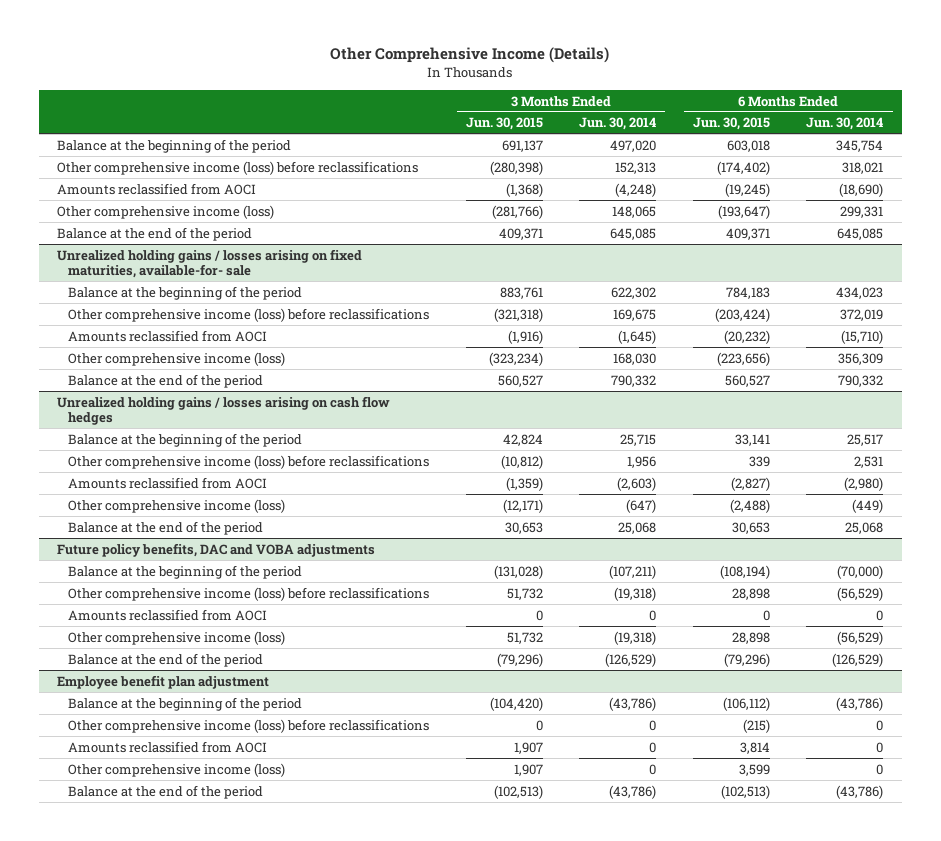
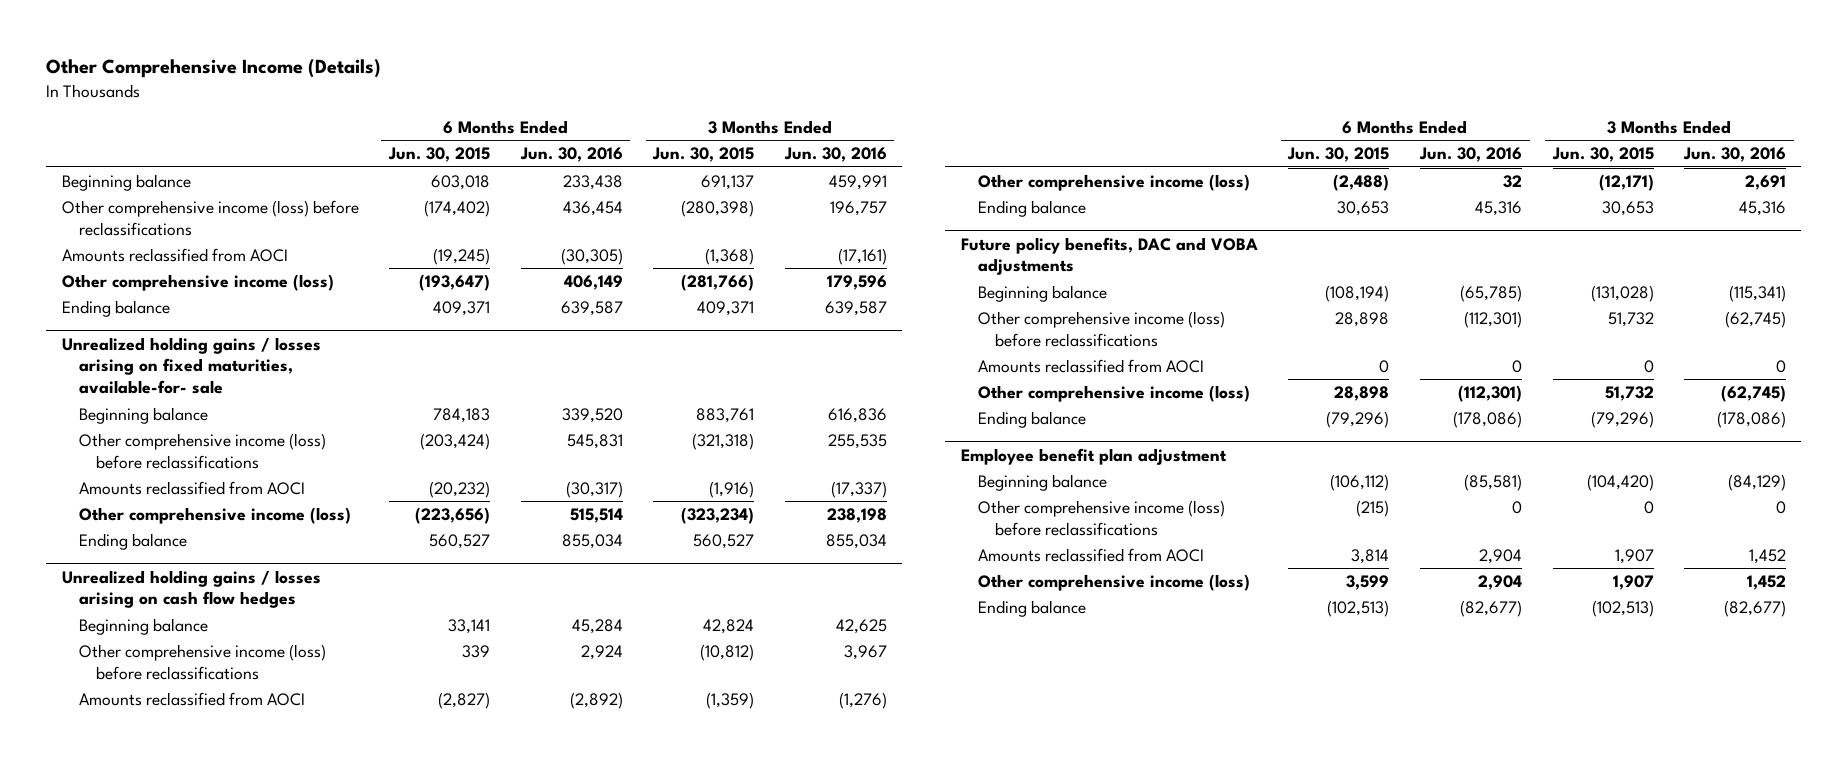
- | 3 Months Ended Jun. 30, 2015 | 3 Months Ended Jun. 30, 2014 | 6 Months Ended Jun. 30, 2015 | 6 Months Ended Jun. 30, 2014
+ | 6 Months Ended Jun. 30, 2015 | 6 Months Ended Jun. 30, 2016 | 3 Months Ended Jun. 30, 2015 | 3 Months Ended Jun. 30, 2016
- Balance at the beginning of the period | 691,137 | 497,020 | 603,018 | 345,754
+ Beginning balance | 603,018 | 233,438 | 691,137 | 459,991
- Balance at the end of the period | 409,371 | 645,085 | 409,371 | 645,085
+ Ending balance | 409,371 | 639,587 | 409,371 | 639,587
@ Unrealized holding gains / losses arising on fixed maturities, available-for- sale
- Balance at the beginning of the period | 883,761 | 622,302 | 784,183 | 434,023
+ Beginning balance | 784,183 | 339,520 | 883,761 | 616,836
- Balance at the end of the period | 560,527 | 790,332 | 560,527 | 790,332
+ Ending balance | 560,527 | 855,034 | 560,527 | 855,034
@ Unrealized holding gains / losses arising on cash flow hedges
- Balance at the beginning of the period | 42,824 | 25,715 | 33,141 | 25,517
+ Beginning balance | 33,141 | 45,284 | 42,824 | 42,625
- Balance at the end of the period | 30,653 | 25,068 | 30,653 | 25,068
+ Ending balance | 30,653 | 45,316 | 30,653 | 45,316
@ Future policy benefits, DAC and VOBA adjustments
- Balance at the beginning of the period | (131,028) | (107,211) | (108,194) | (70,000)
+ Beginning balance | (108,194) | (65,785) | (131,028) | (115,341)
- Balance at the end of the period | (79,296) | (126,529) | (79,296) | (126,529)
+ Ending balance | (79,296) | (178,086) | (79,296) | (178,086)
@ Employee benefit plan adjustment
- Balance at the beginning of the period | (104,420) | (43,786) | (106,112) | (43,786)
+ Beginning balance | (106,112) | (85,581) | (104,420) | (84,129)
- Balance at the end of the period | (102,513) | (43,786) | (102,513) | (43,786)
+ Ending balance | (102,513) | (82,677) | (102,513) | (82,677)

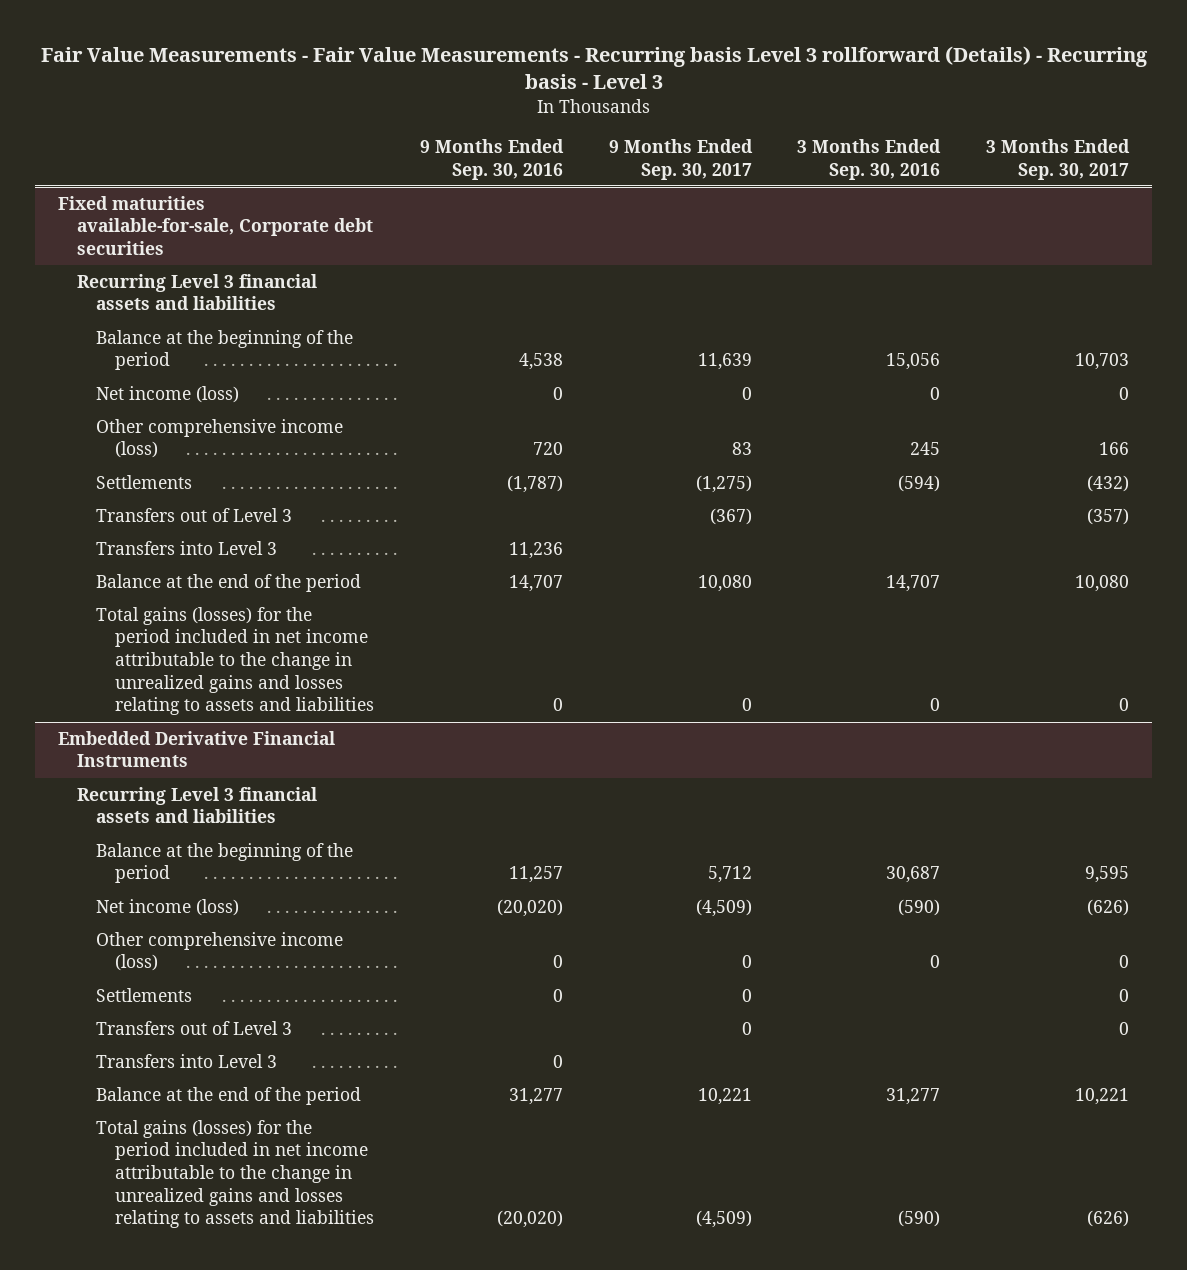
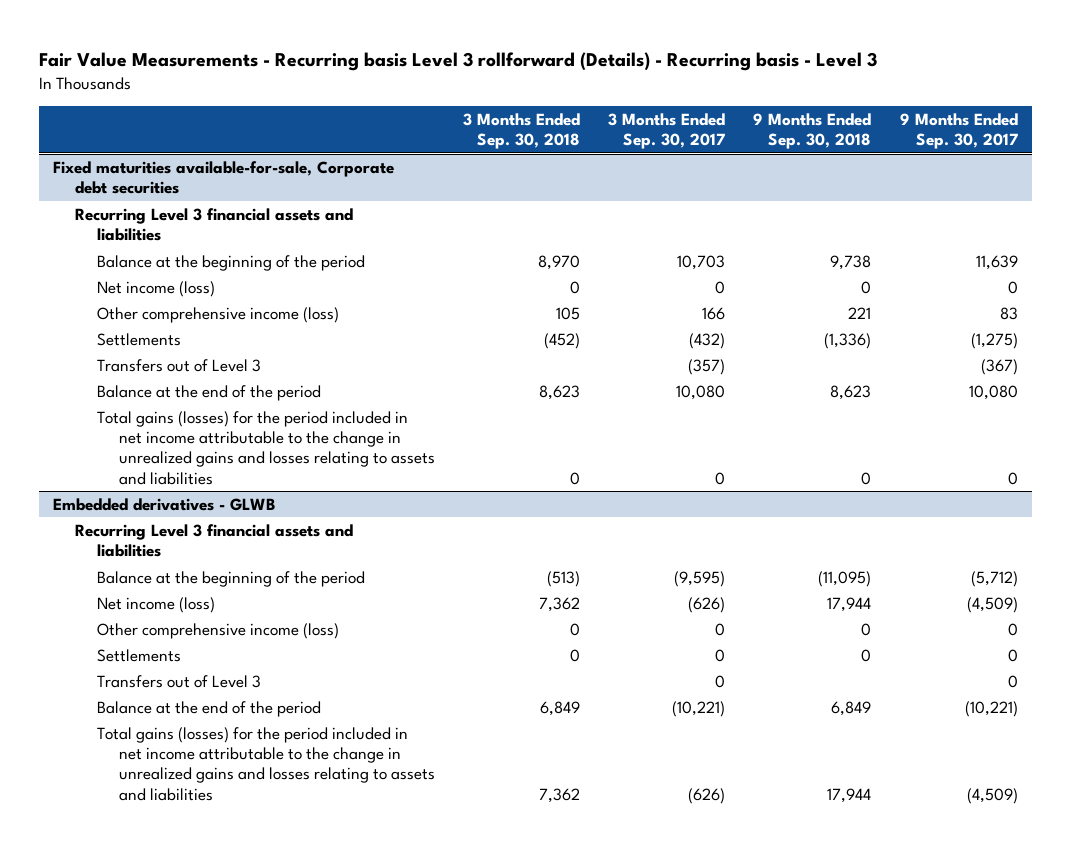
- Fair Value Measurements - Fair Value Measurements - Recurring basis Level 3 rollforward (Details) - Recurring basis - Level 3
+ Fair Value Measurements - Recurring basis Level 3 rollforward (Details) - Recurring basis - Level 3
- | 9 Months Ended Sep. 30, 2016 | 9 Months Ended Sep. 30, 2017 | 3 Months Ended Sep. 30, 2016 | 3 Months Ended Sep. 30, 2017
+ | 3 Months Ended Sep. 30, 2018 | 3 Months Ended Sep. 30, 2017 | 9 Months Ended Sep. 30, 2018 | 9 Months Ended Sep. 30, 2017
@ Fixed maturities available-for-sale, Corporate debt securities
- Transfers into Level 3 | 11,236 | | |
- Embedded Derivative Financial Instruments
+ Embedded derivatives - GLWB
- Balance at the beginning of the period | 11,257 | 5,712 | 30,687 | 9,595
+ Balance at the beginning of the period | (513) | (9,595) | (11,095) | (5,712)
- Transfers into Level 3 | 0 | | |
- Balance at the end of the period | 31,277 | 10,221 | 31,277 | 10,221
+ Balance at the end of the period | 6,849 | (10,221) | 6,849 | (10,221)

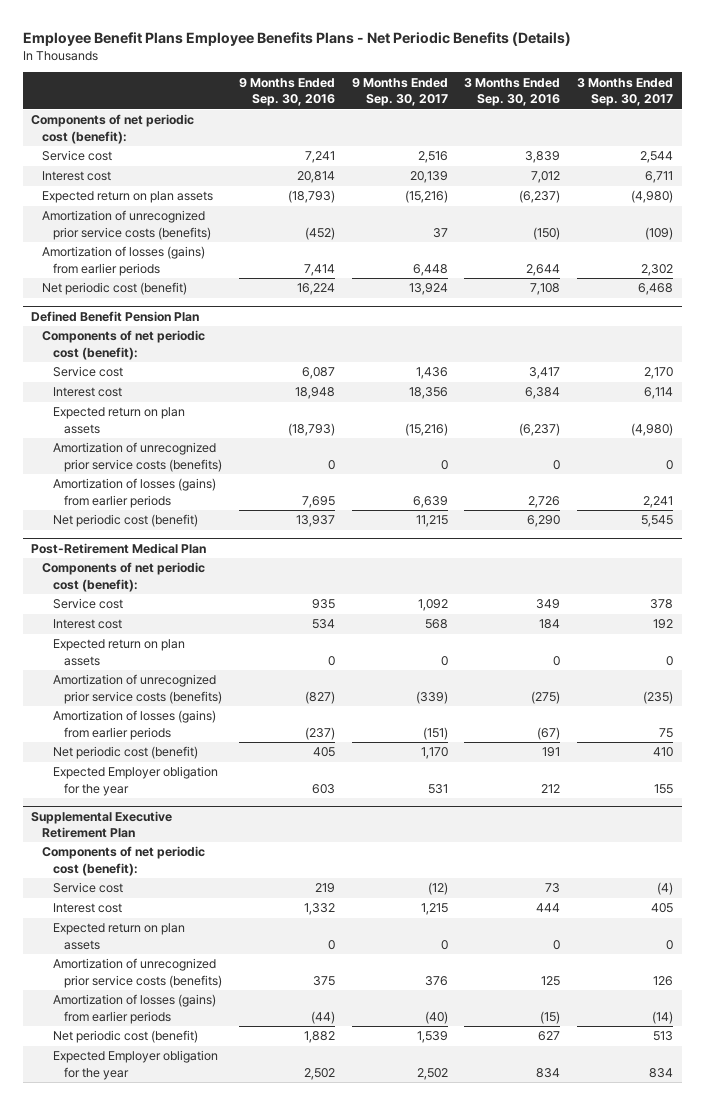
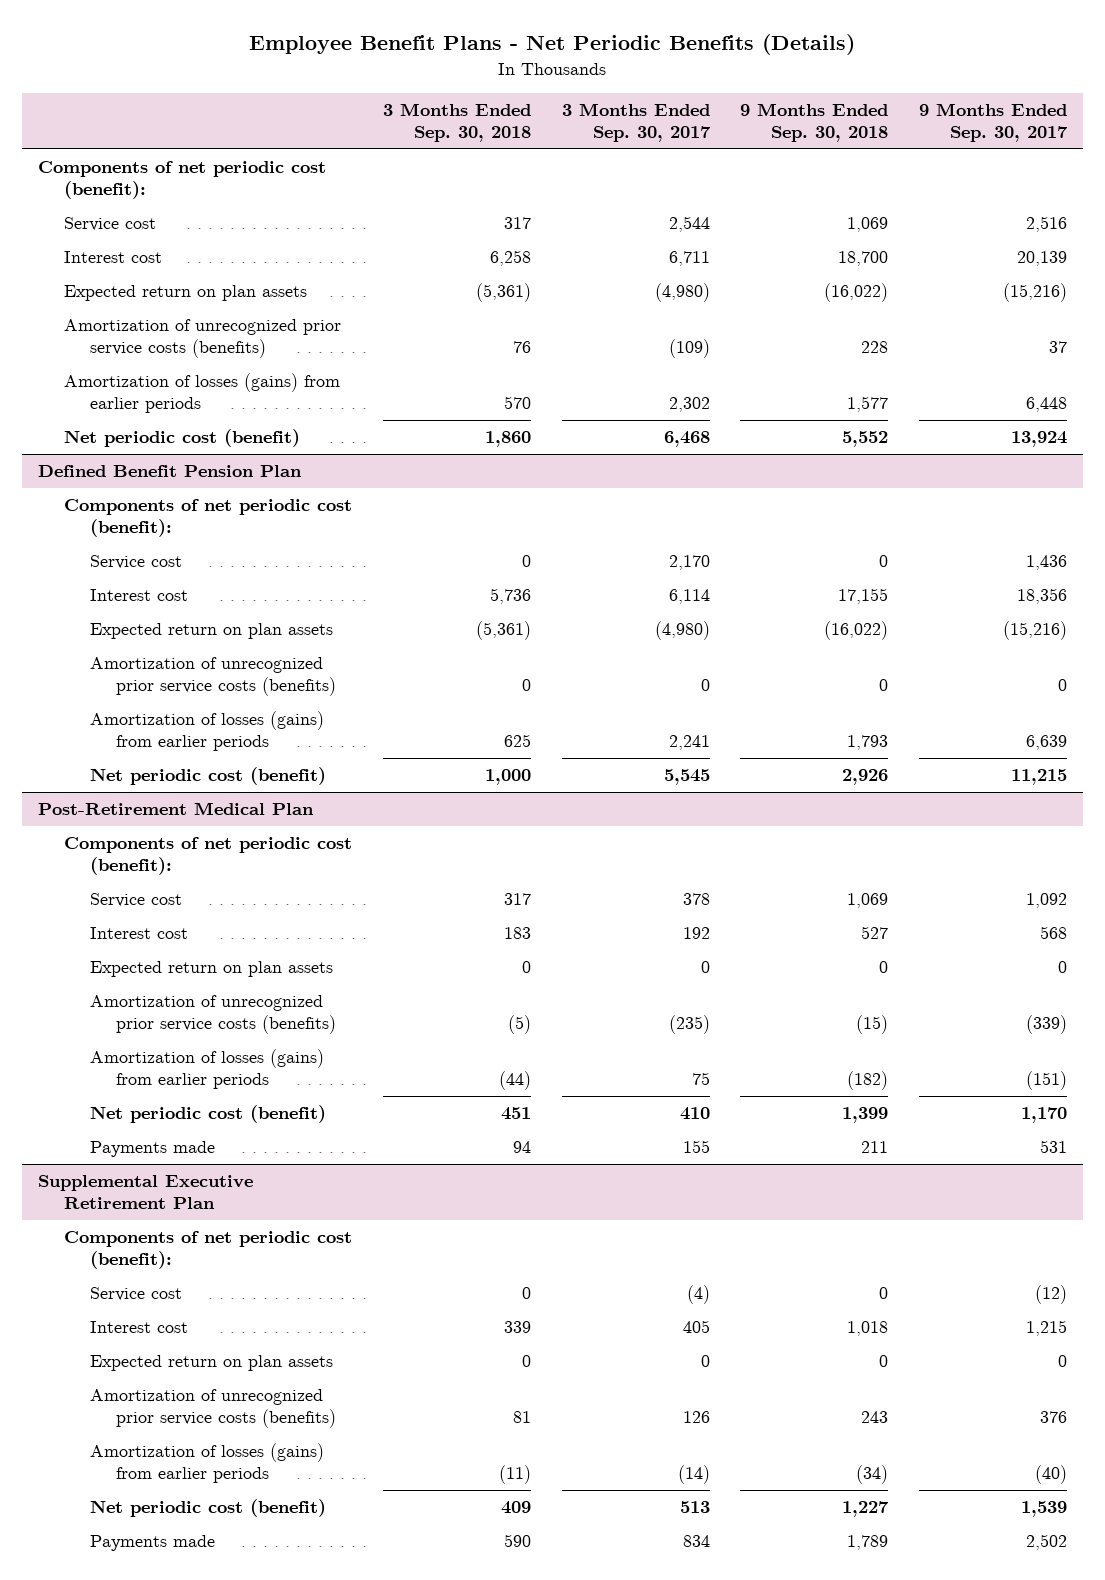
- Employee Benefit Plans Employee Benefits Plans - Net Periodic Benefits (Details)
+ Employee Benefit Plans - Net Periodic Benefits (Details)
- | 9 Months Ended Sep. 30, 2016 | 9 Months Ended Sep. 30, 2017 | 3 Months Ended Sep. 30, 2016 | 3 Months Ended Sep. 30, 2017
+ | 3 Months Ended Sep. 30, 2018 | 3 Months Ended Sep. 30, 2017 | 9 Months Ended Sep. 30, 2018 | 9 Months Ended Sep. 30, 2017
@ Post-Retirement Medical Plan
- Expected Employer obligation for the year | 603 | 531 | 212 | 155
+ Payments made | 94 | 155 | 211 | 531
@ Supplemental Executive Retirement Plan
- Expected Employer obligation for the year | 2,502 | 2,502 | 834 | 834
+ Payments made | 590 | 834 | 1,789 | 2,502

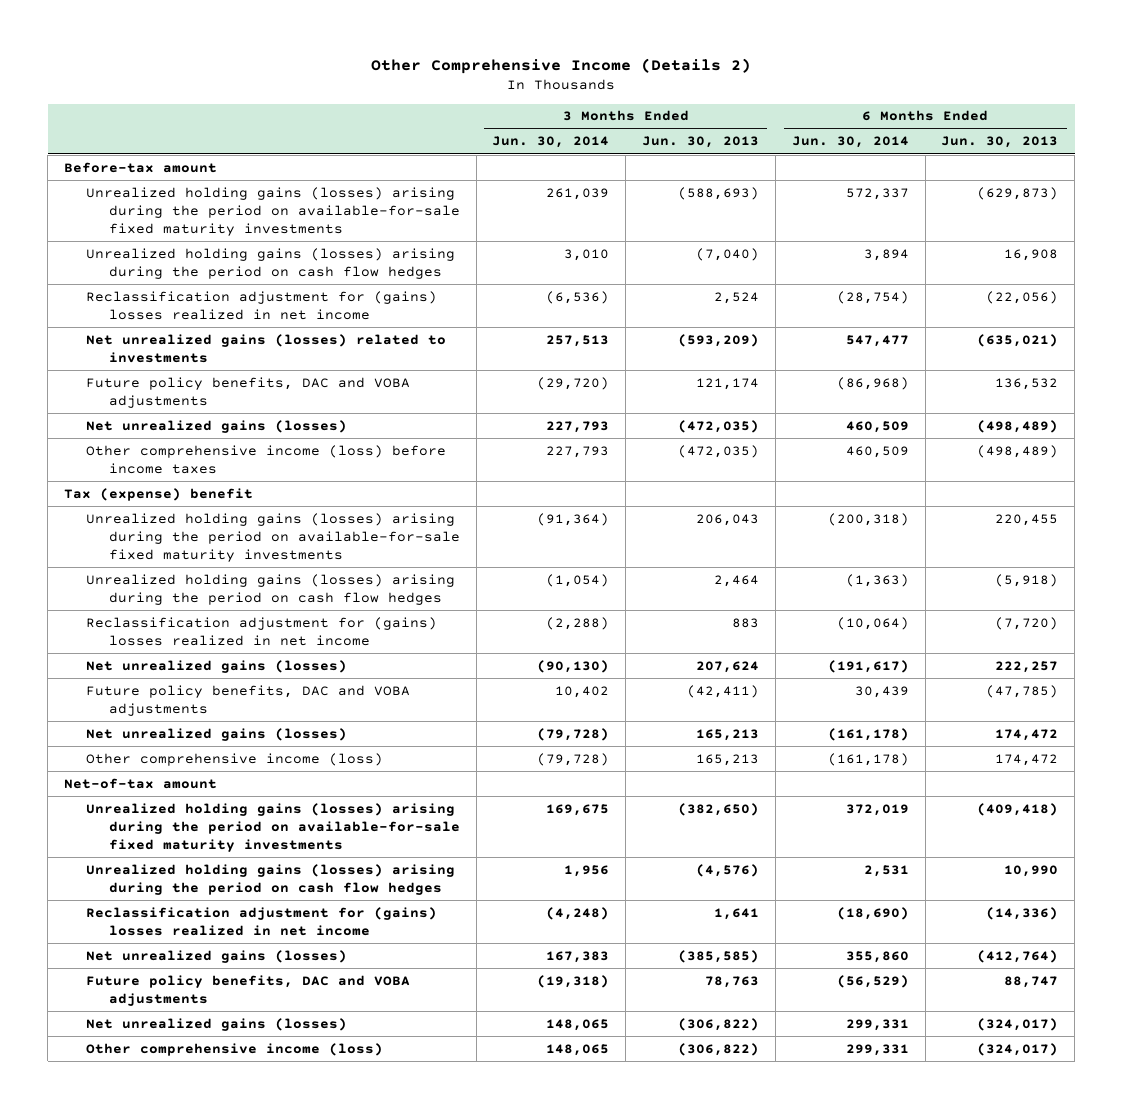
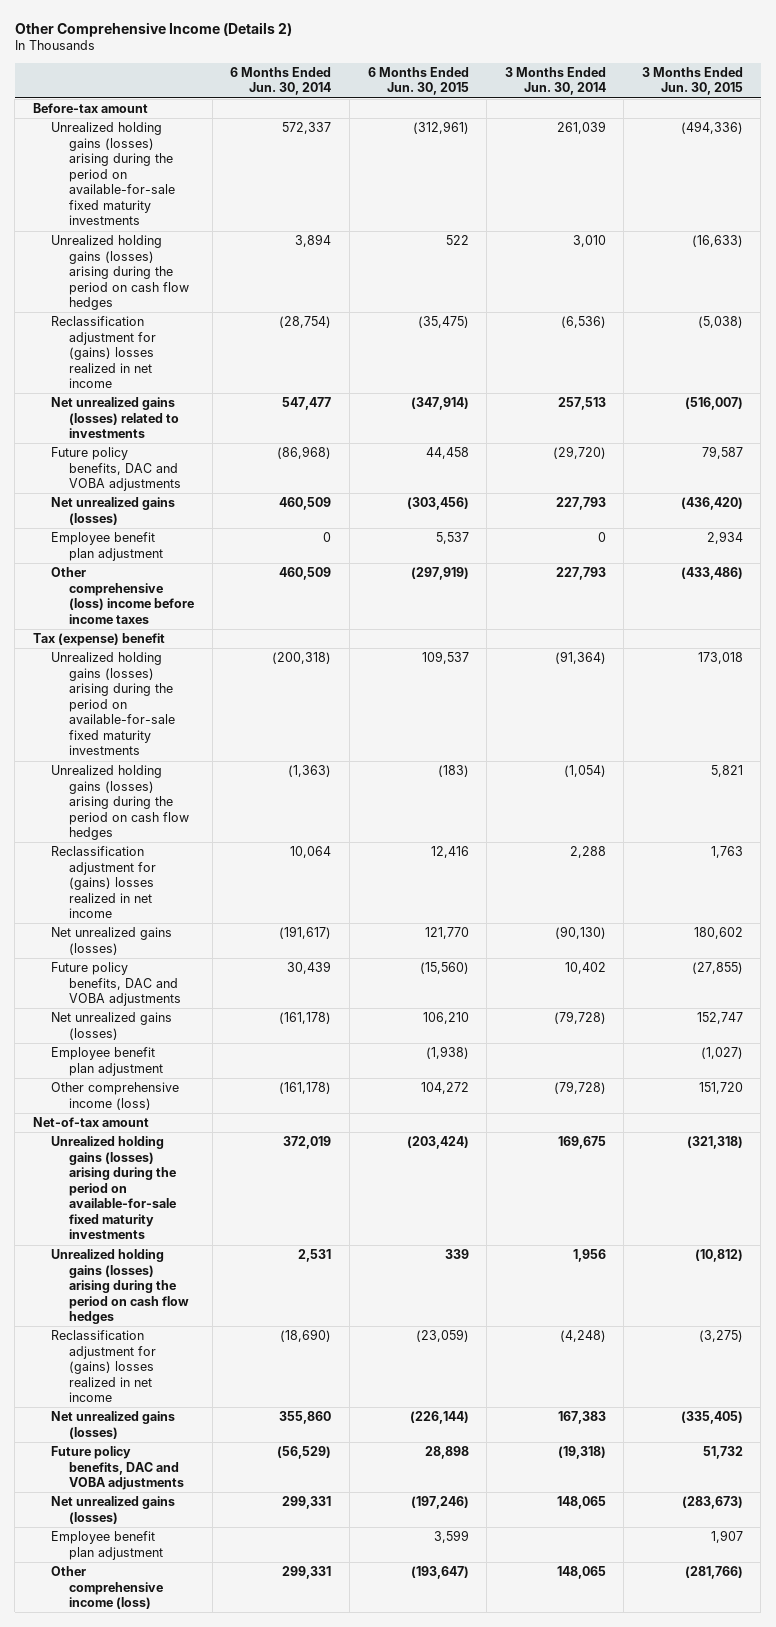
- | 3 Months Ended Jun. 30, 2014 | 3 Months Ended Jun. 30, 2013 | 6 Months Ended Jun. 30, 2014 | 6 Months Ended Jun. 30, 2013
+ | 6 Months Ended Jun. 30, 2014 | 6 Months Ended Jun. 30, 2015 | 3 Months Ended Jun. 30, 2014 | 3 Months Ended Jun. 30, 2015
- Other comprehensive income (loss) before income taxes | 227,793 | (472,035) | 460,509 | (498,489)
+ Employee benefit plan adjustment | 0 | 5,537 | 0 | 2,934
+ Other comprehensive (loss) income before income taxes | 460,509 | (297,919) | 227,793 | (433,486)
- Reclassification adjustment for (gains) losses realized in net income | (2,288) | 883 | (10,064) | (7,720)
+ Reclassification adjustment for (gains) losses realized in net income | 10,064 | 12,416 | 2,288 | 1,763
+ Employee benefit plan adjustment | | (1,938) | | (1,027)
+ Employee benefit plan adjustment | | 3,599 | | 1,907

